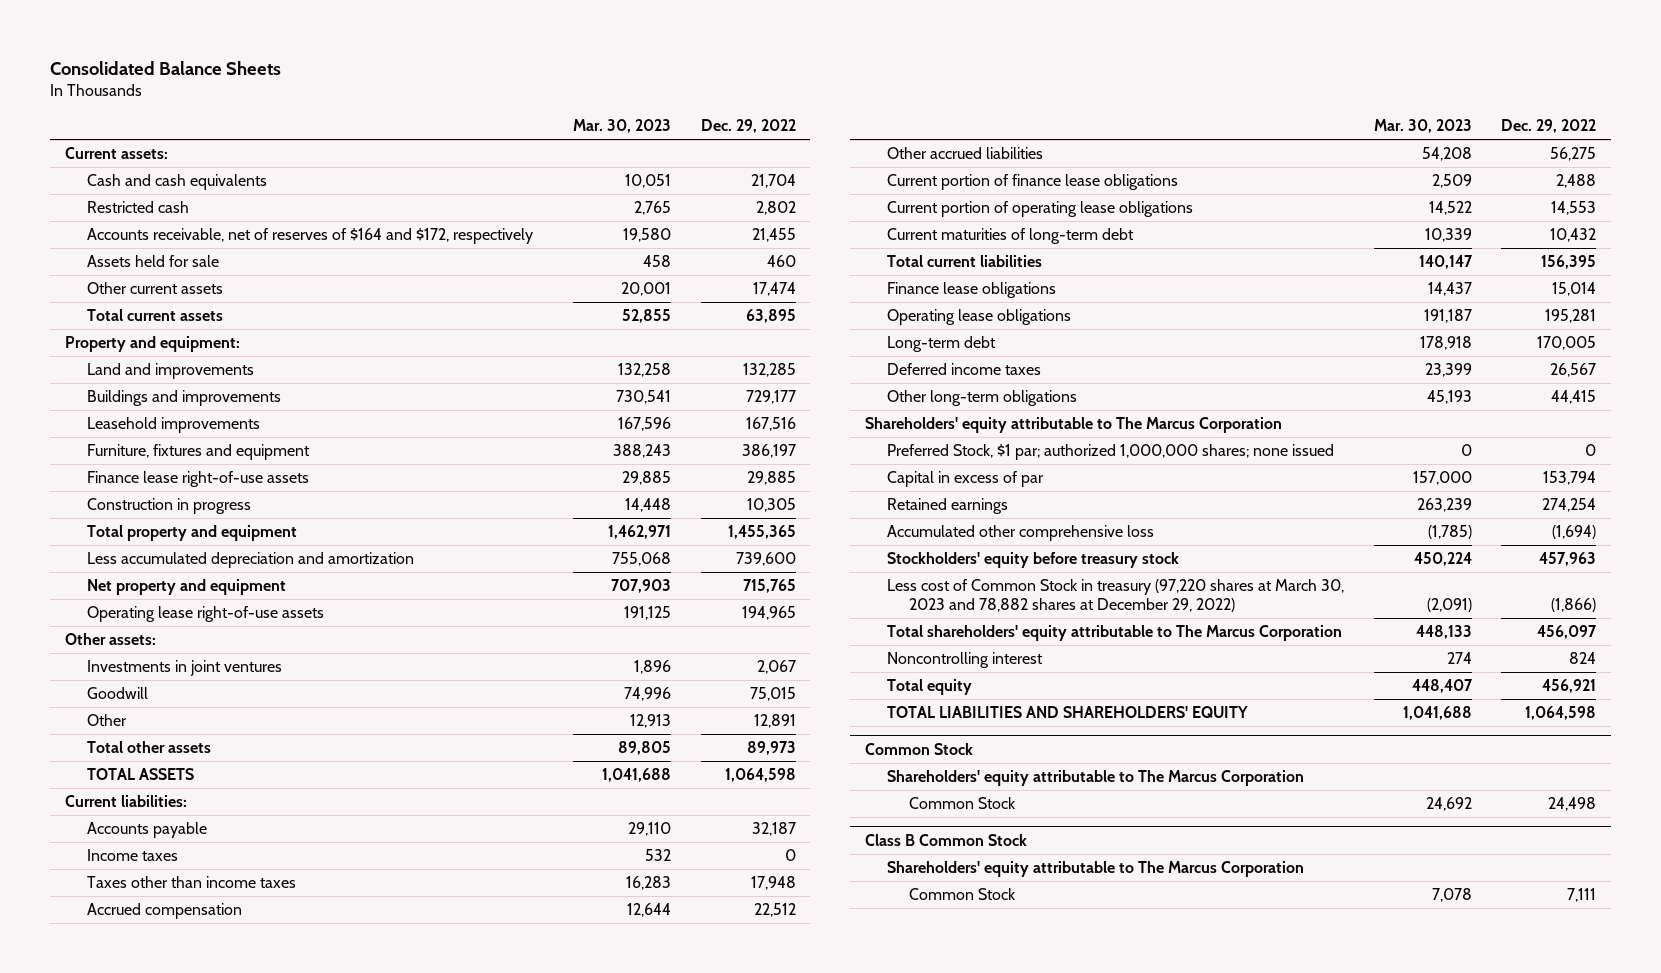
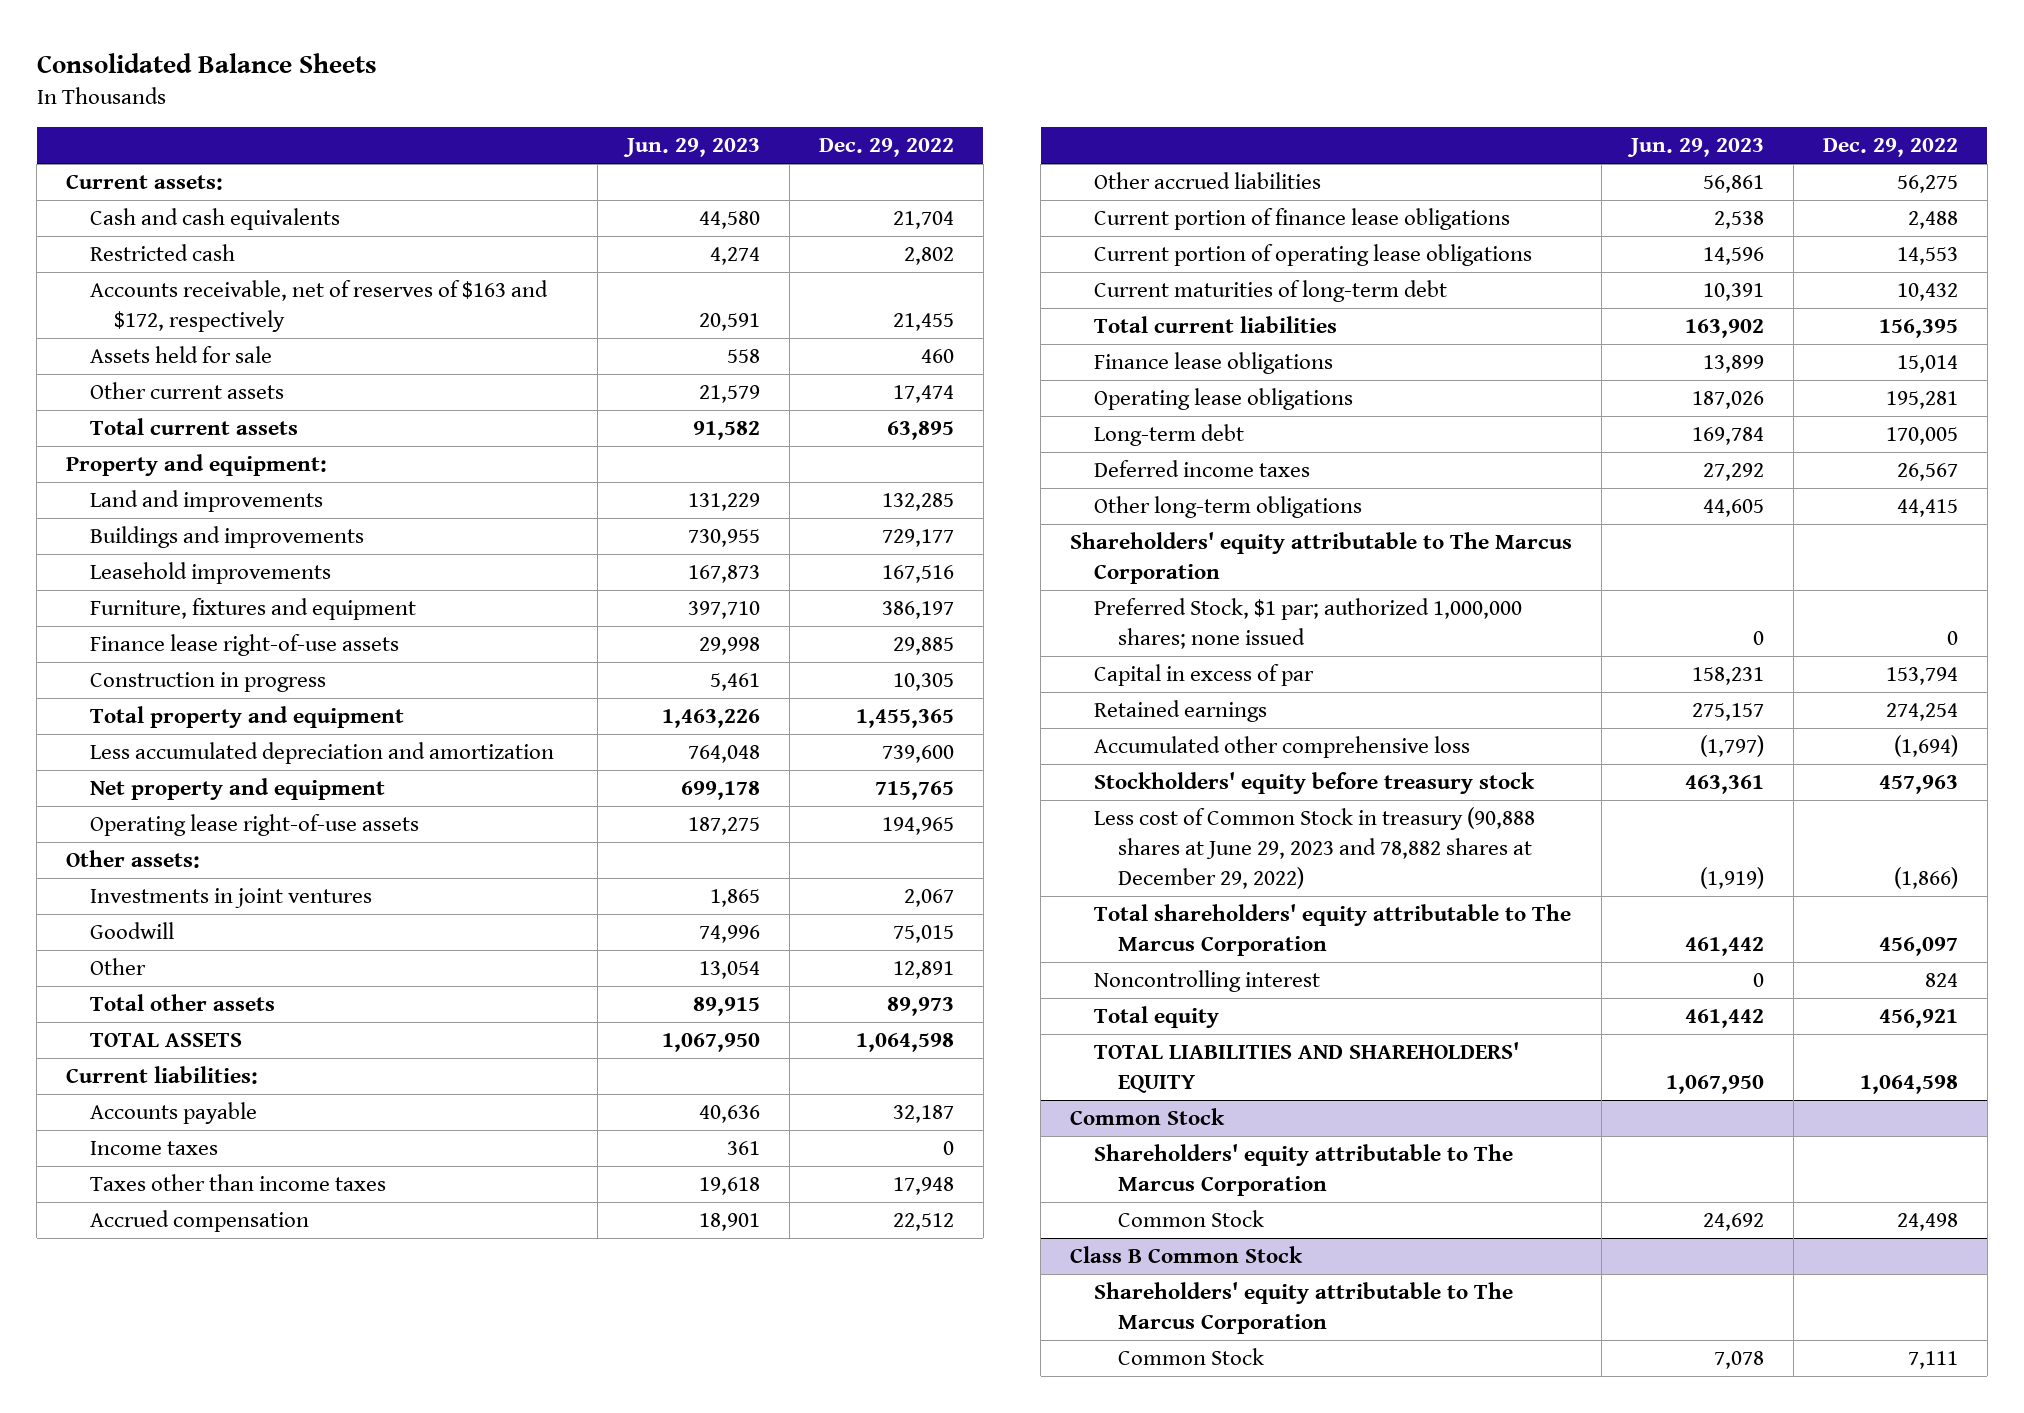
- | Mar. 30, 2023 | Dec. 29, 2022
+ | Jun. 29, 2023 | Dec. 29, 2022
- Accounts receivable, net of reserves of $164 and $172, respectively | 19,580 | 21,455
+ Accounts receivable, net of reserves of $163 and $172, respectively | 20,591 | 21,455
- Less cost of Common Stock in treasury (97,220 shares at March 30, 2023 and 78,882 shares at December 29, 2022) | (2,091) | (1,866)
+ Less cost of Common Stock in treasury (90,888 shares at June 29, 2023 and 78,882 shares at December 29, 2022) | (1,919) | (1,866)

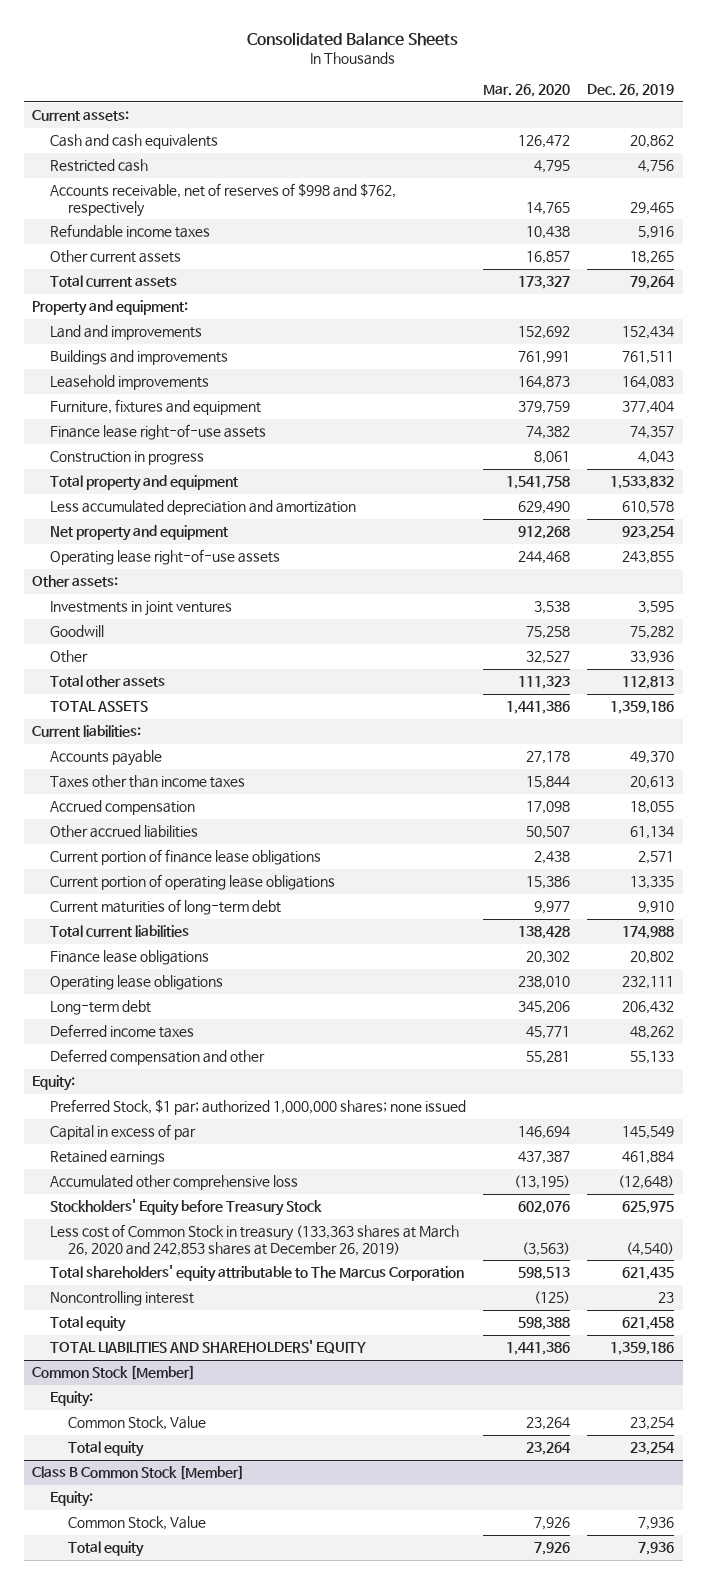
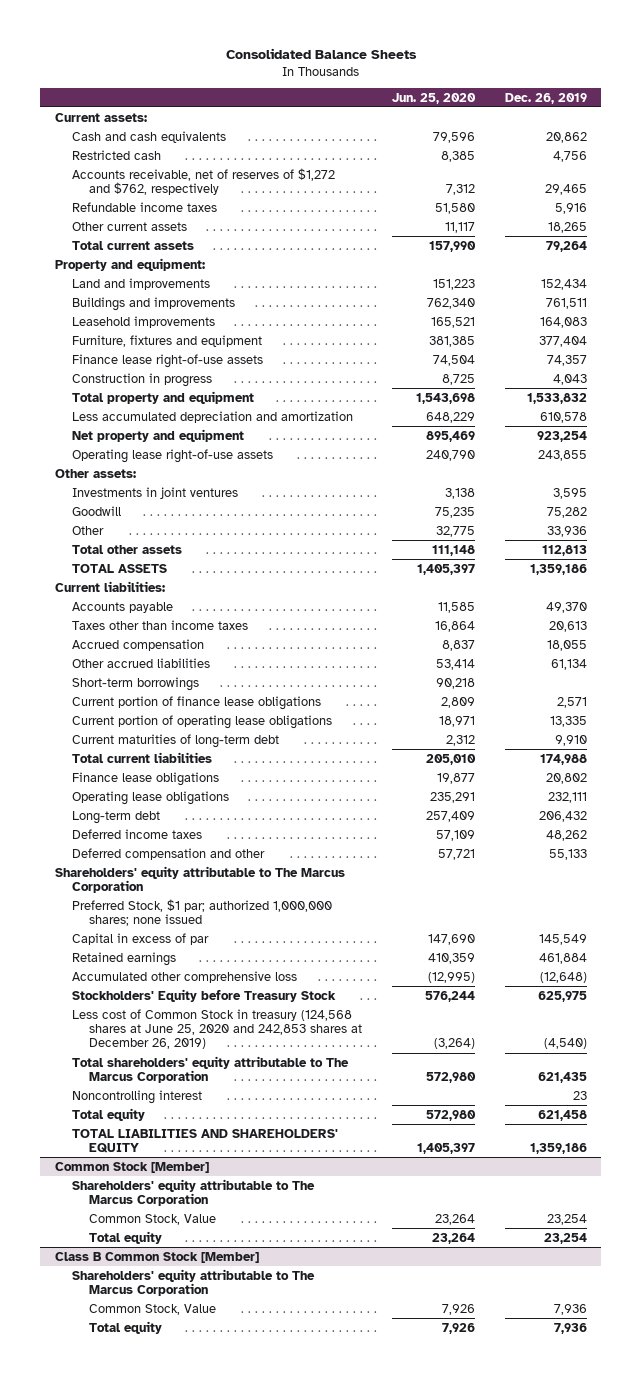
- | Mar. 26, 2020 | Dec. 26, 2019
+ | Jun. 25, 2020 | Dec. 26, 2019
- Accounts receivable, net of reserves of $998 and $762, respectively | 14,765 | 29,465
+ Accounts receivable, net of reserves of $1,272 and $762, respectively | 7,312 | 29,465
+ Short-term borrowings | 90,218 |
- Equity:
+ Shareholders' equity attributable to The Marcus Corporation
- Less cost of Common Stock in treasury (133,363 shares at March 26, 2020 and 242,853 shares at December 26, 2019) | (3,563) | (4,540)
+ Less cost of Common Stock in treasury (124,568 shares at June 25, 2020 and 242,853 shares at December 26, 2019) | (3,264) | (4,540)
@ Common Stock [Member]
- Equity:
+ Shareholders' equity attributable to The Marcus Corporation
@ Class B Common Stock [Member]
- Equity:
+ Shareholders' equity attributable to The Marcus Corporation

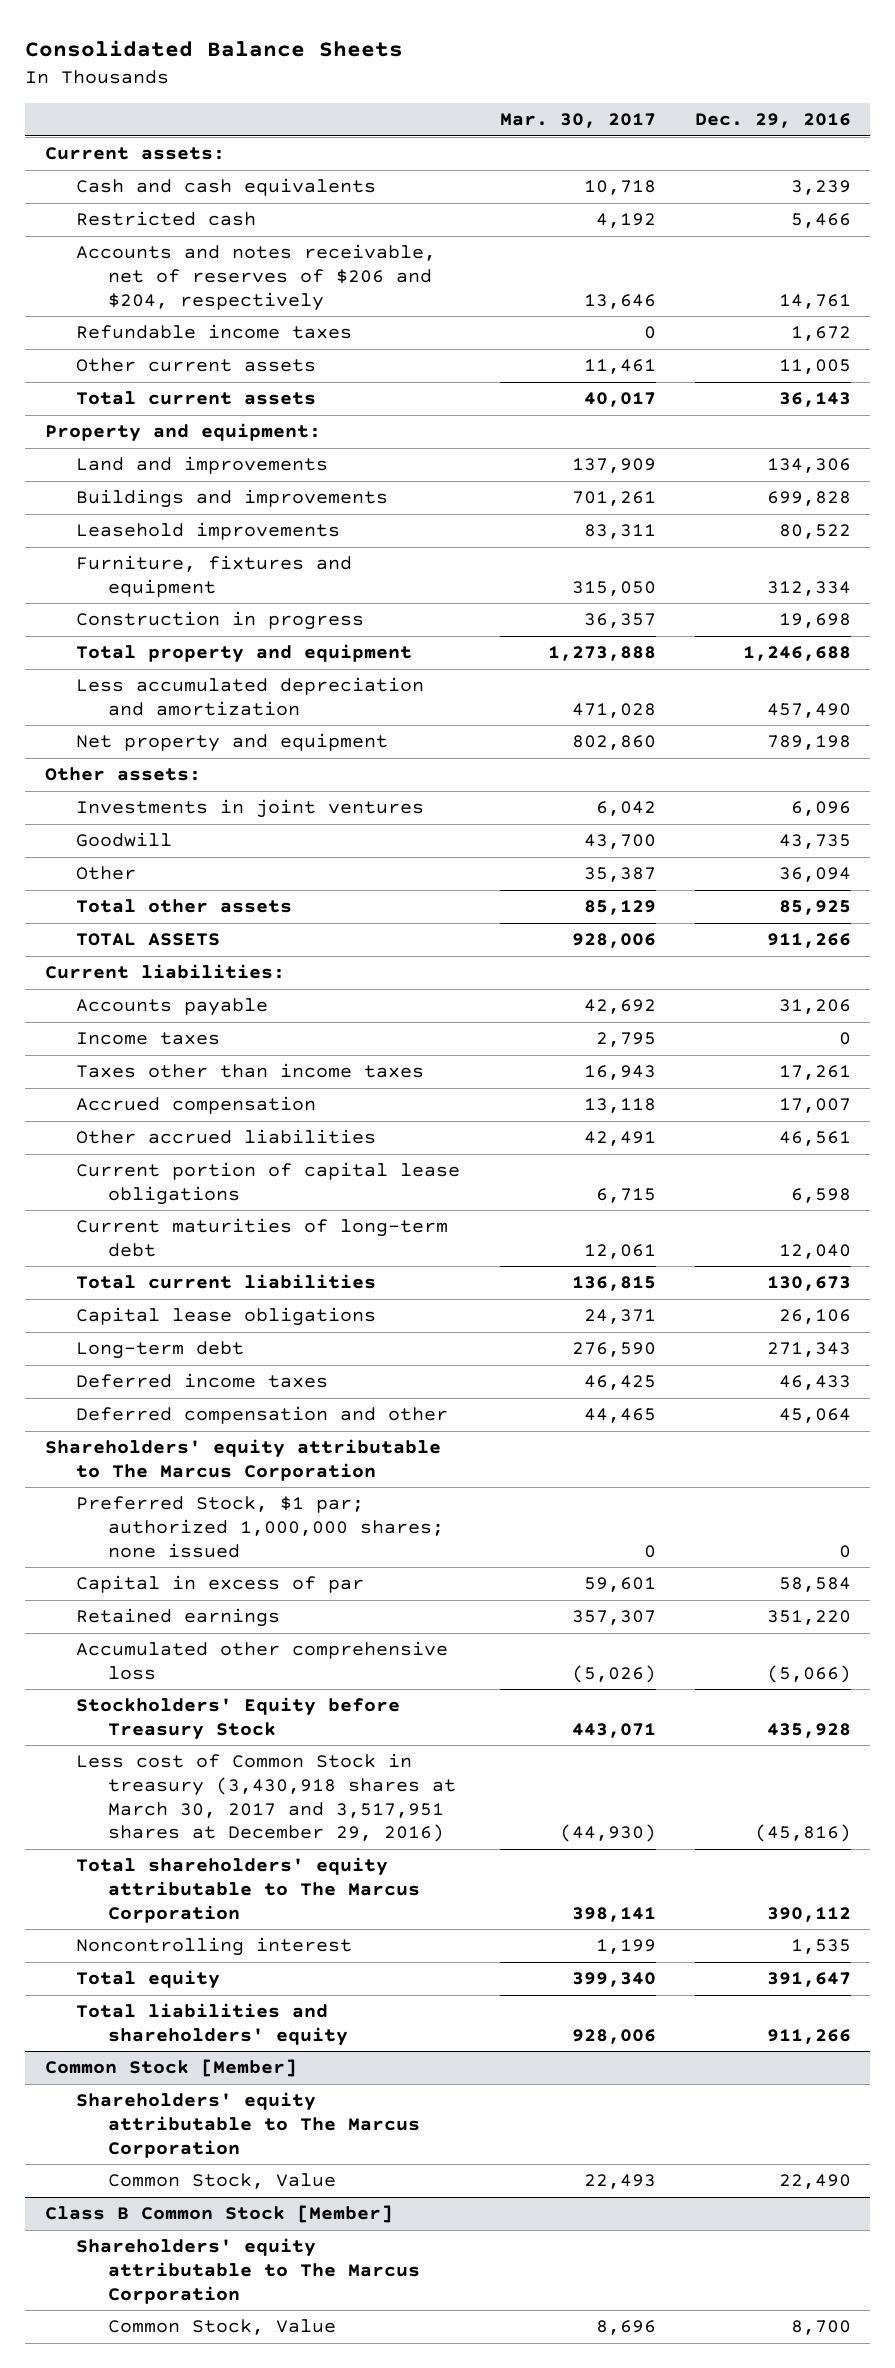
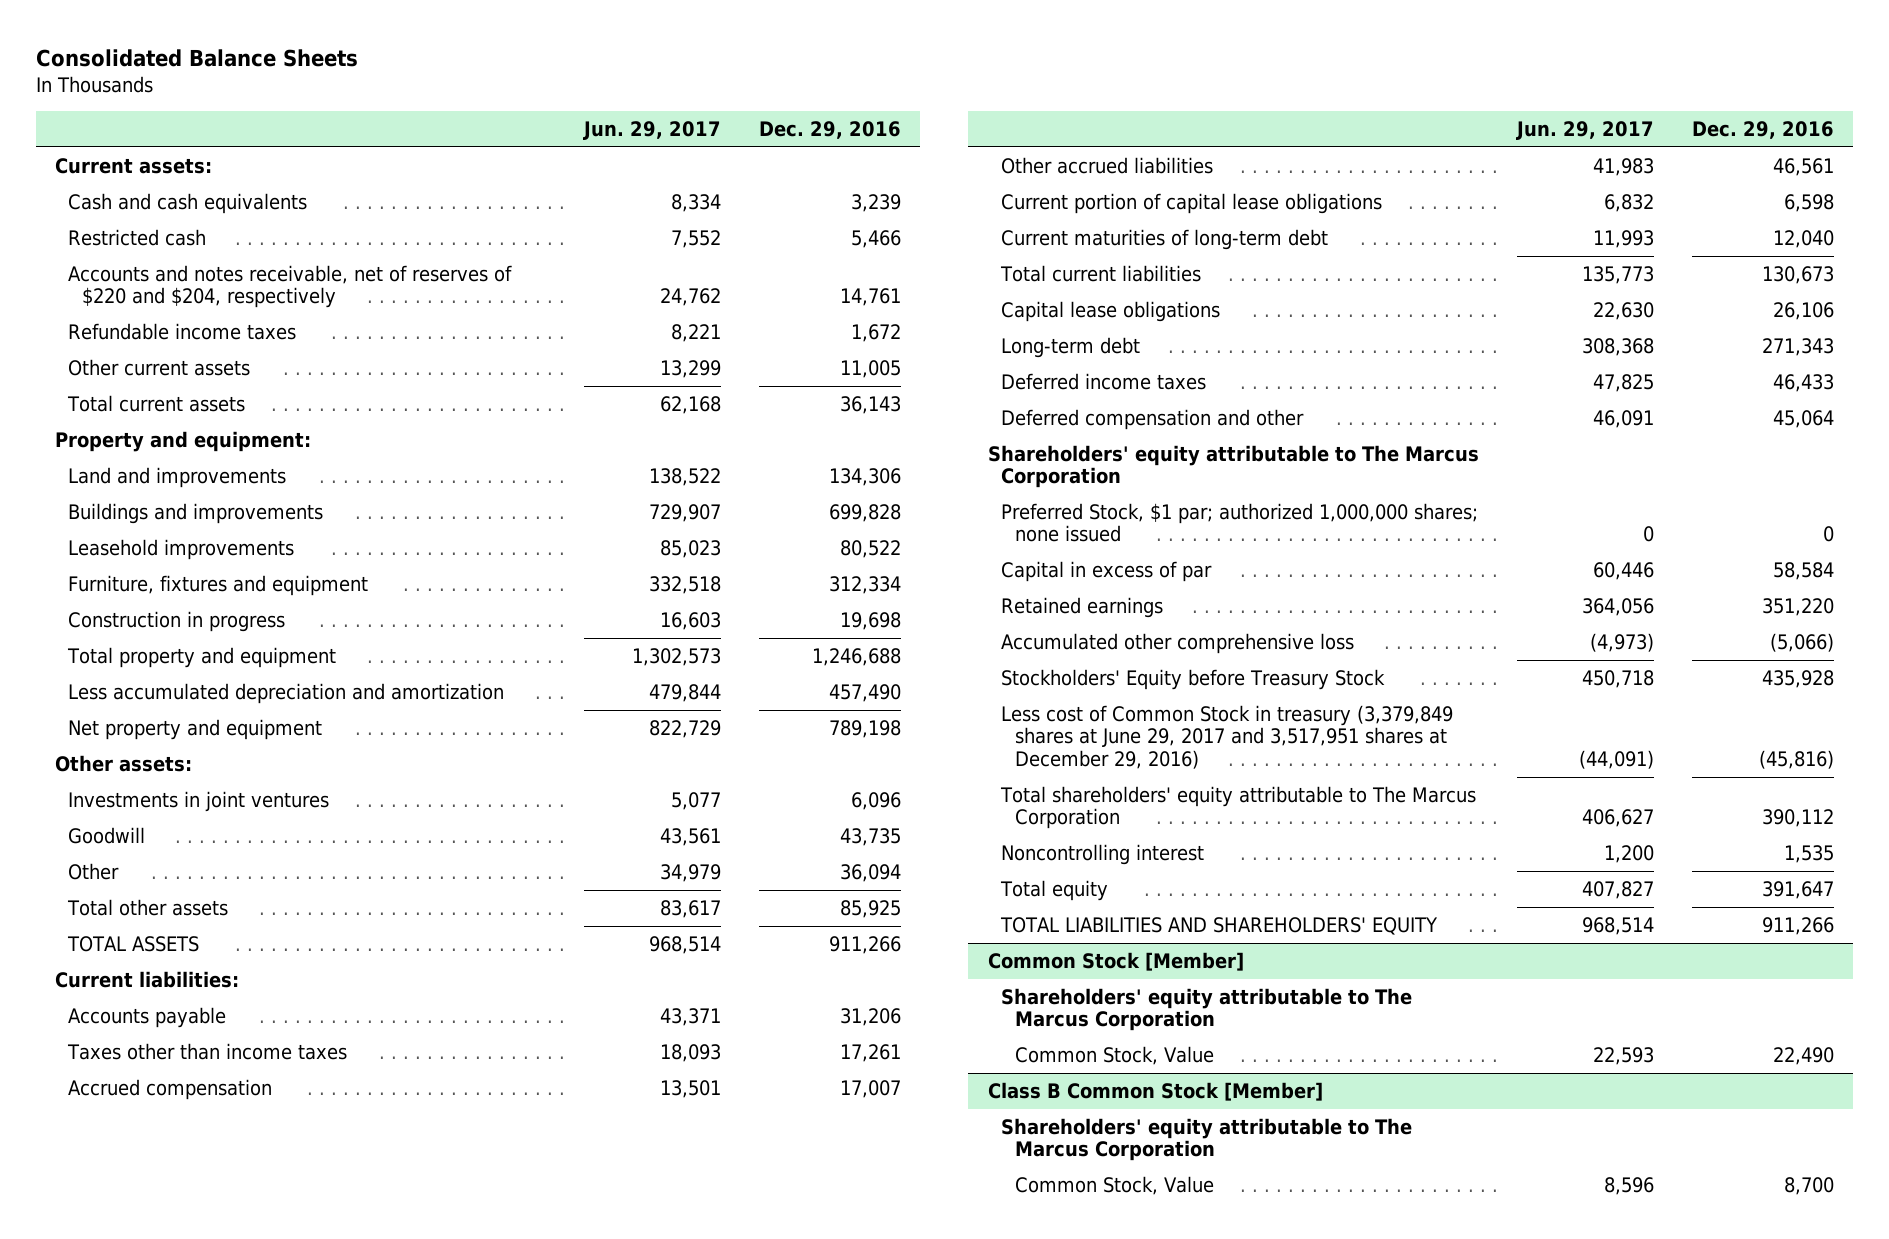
- | Mar. 30, 2017 | Dec. 29, 2016
+ | Jun. 29, 2017 | Dec. 29, 2016
- Accounts and notes receivable, net of reserves of $206 and $204, respectively | 13,646 | 14,761
+ Accounts and notes receivable, net of reserves of $220 and $204, respectively | 24,762 | 14,761
- Income taxes | 2,795 | 0
- Less cost of Common Stock in treasury (3,430,918 shares at March 30, 2017 and 3,517,951 shares at December 29, 2016) | (44,930) | (45,816)
+ Less cost of Common Stock in treasury (3,379,849 shares at June 29, 2017 and 3,517,951 shares at December 29, 2016) | (44,091) | (45,816)
- Total liabilities and shareholders' equity | 928,006 | 911,266
+ TOTAL LIABILITIES AND SHAREHOLDERS' EQUITY | 968,514 | 911,266

